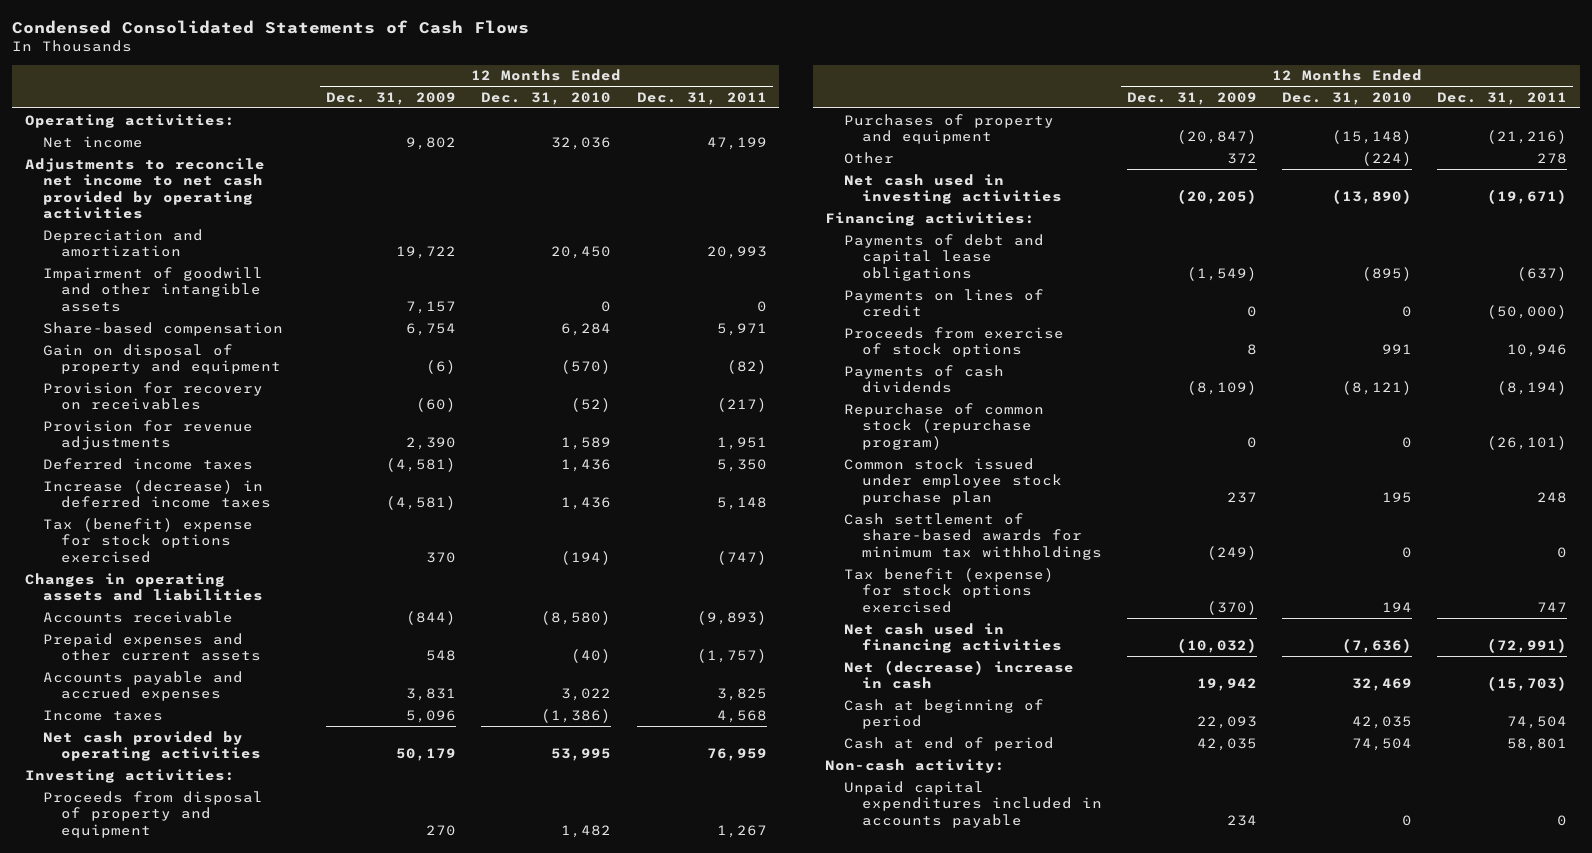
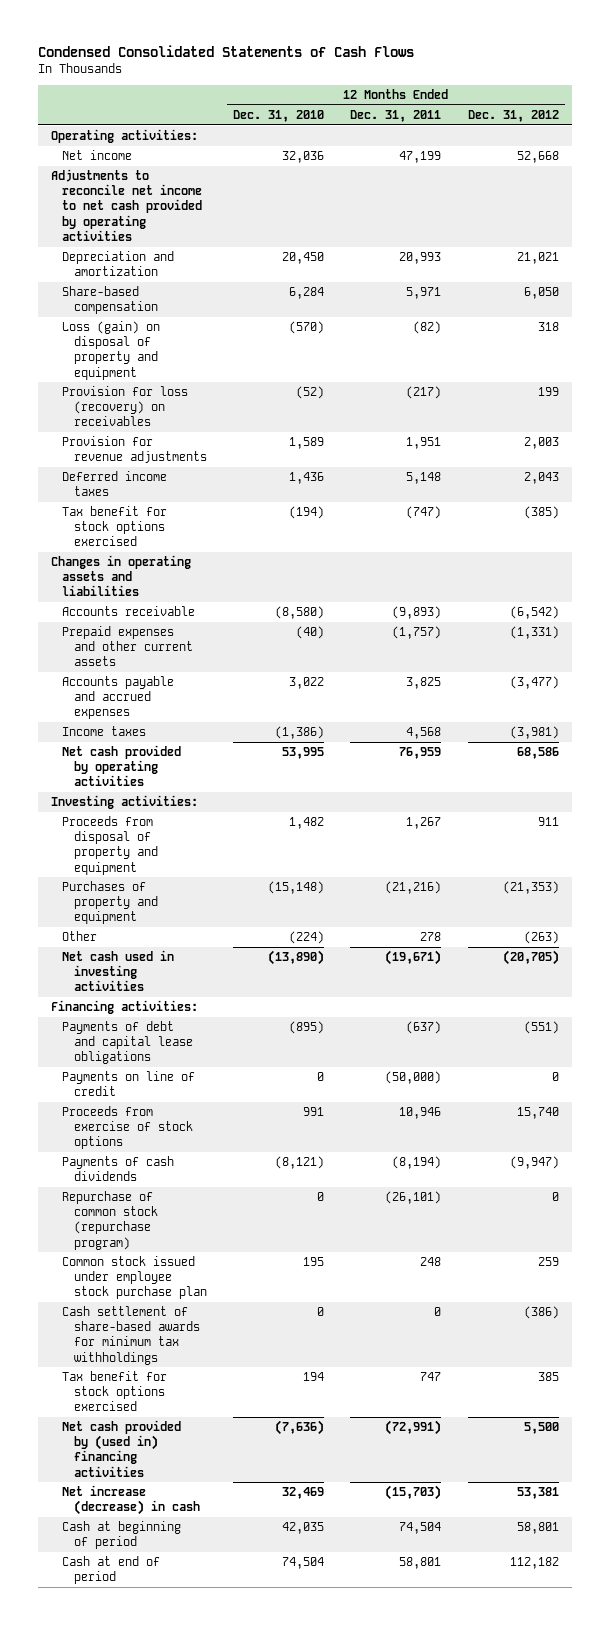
- | 12 Months Ended Dec. 31, 2009 | 12 Months Ended Dec. 31, 2010 | 12 Months Ended Dec. 31, 2011
+ | 12 Months Ended Dec. 31, 2010 | 12 Months Ended Dec. 31, 2011 | 12 Months Ended Dec. 31, 2012
- Impairment of goodwill and other intangible assets | 7,157 | 0 | 0
- Gain on disposal of property and equipment | (6) | (570) | (82)
- Provision for recovery on receivables | (60) | (52) | (217)
+ Loss (gain) on disposal of property and equipment | (570) | (82) | 318
+ Provision for loss (recovery) on receivables | (52) | (217) | 199
- Deferred income taxes | (4,581) | 1,436 | 5,350
- Increase (decrease) in deferred income taxes | (4,581) | 1,436 | 5,148
- Tax (benefit) expense for stock options exercised | 370 | (194) | (747)
+ Deferred income taxes | 1,436 | 5,148 | 2,043
+ Tax benefit for stock options exercised | (194) | (747) | (385)
- Payments on lines of credit | 0 | 0 | (50,000)
+ Payments on line of credit | 0 | (50,000) | 0
- Tax benefit (expense) for stock options exercised | (370) | 194 | 747
- Net cash used in financing activities | (10,032) | (7,636) | (72,991)
- Net (decrease) increase in cash | 19,942 | 32,469 | (15,703)
+ Tax benefit for stock options exercised | 194 | 747 | 385
+ Net cash provided by (used in) financing activities | (7,636) | (72,991) | 5,500
+ Net increase (decrease) in cash | 32,469 | (15,703) | 53,381
- Non-cash activity:
- Unpaid capital expenditures included in accounts payable | 234 | 0 | 0

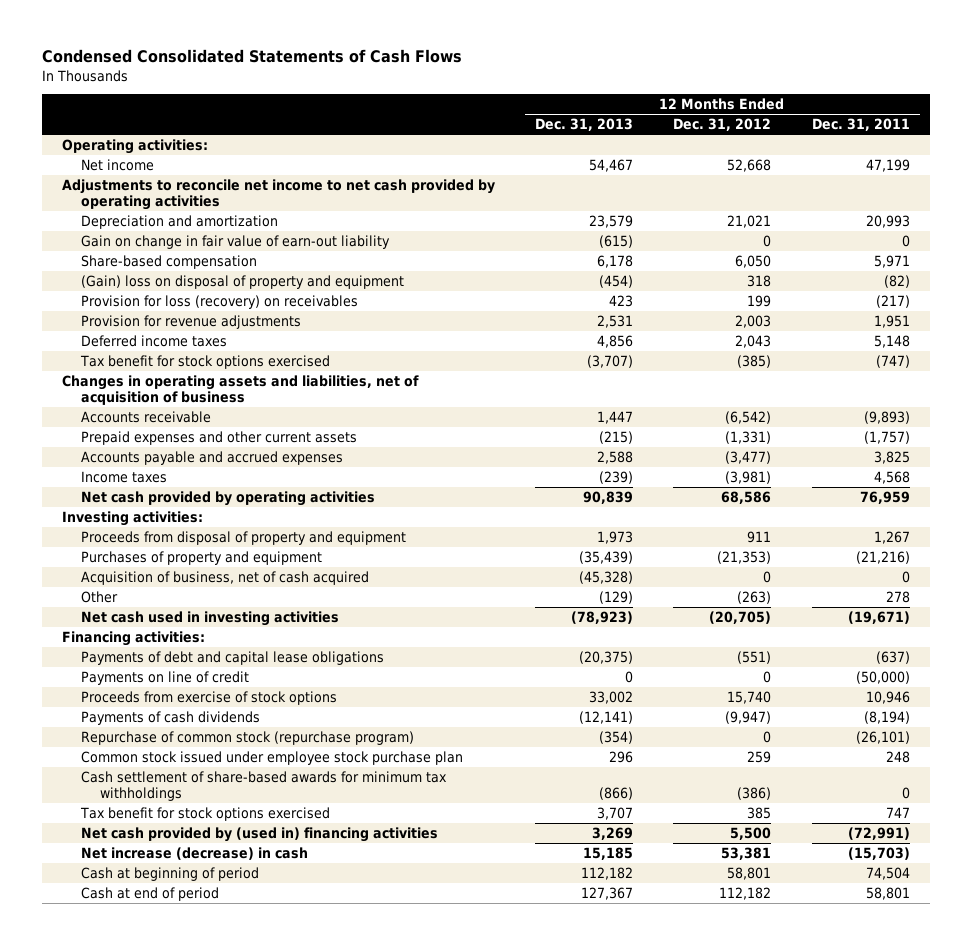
- | 12 Months Ended Dec. 31, 2010 | 12 Months Ended Dec. 31, 2011 | 12 Months Ended Dec. 31, 2012
+ | 12 Months Ended Dec. 31, 2013 | 12 Months Ended Dec. 31, 2012 | 12 Months Ended Dec. 31, 2011
+ Gain on change in fair value of earn-out liability | (615) | 0 | 0
- Loss (gain) on disposal of property and equipment | (570) | (82) | 318
+ (Gain) loss on disposal of property and equipment | (454) | 318 | (82)
- Changes in operating assets and liabilities
+ Changes in operating assets and liabilities, net of acquisition of business
+ Acquisition of business, net of cash acquired | (45,328) | 0 | 0

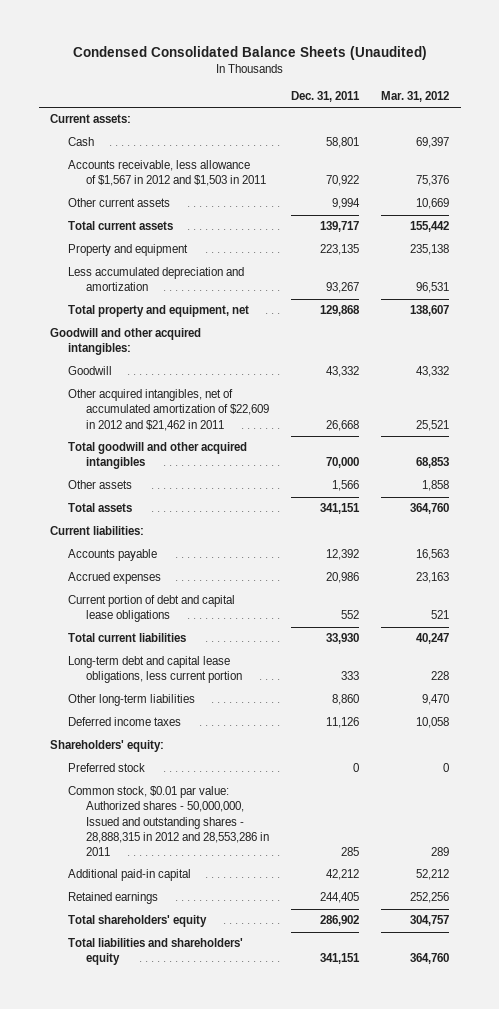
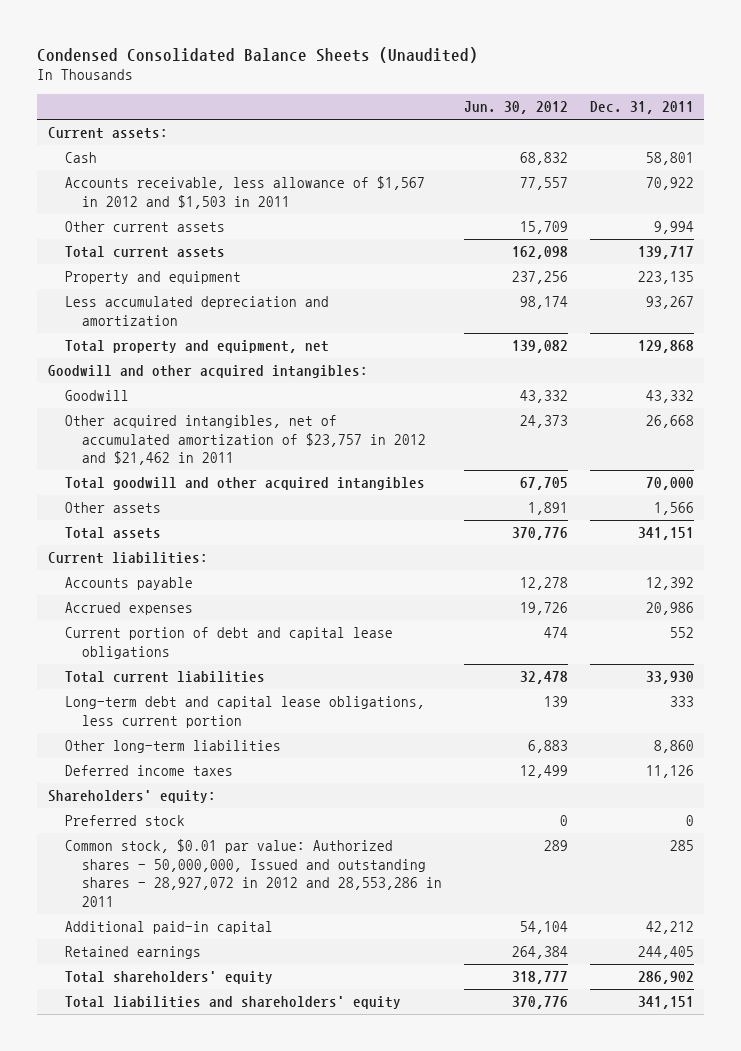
- | Dec. 31, 2011 | Mar. 31, 2012
+ | Jun. 30, 2012 | Dec. 31, 2011
- Other acquired intangibles, net of accumulated amortization of $22,609 in 2012 and $21,462 in 2011 | 26,668 | 25,521
+ Other acquired intangibles, net of accumulated amortization of $23,757 in 2012 and $21,462 in 2011 | 24,373 | 26,668
- Common stock, $0.01 par value: Authorized shares - 50,000,000, Issued and outstanding shares - 28,888,315 in 2012 and 28,553,286 in 2011 | 285 | 289
+ Common stock, $0.01 par value: Authorized shares - 50,000,000, Issued and outstanding shares - 28,927,072 in 2012 and 28,553,286 in 2011 | 289 | 285

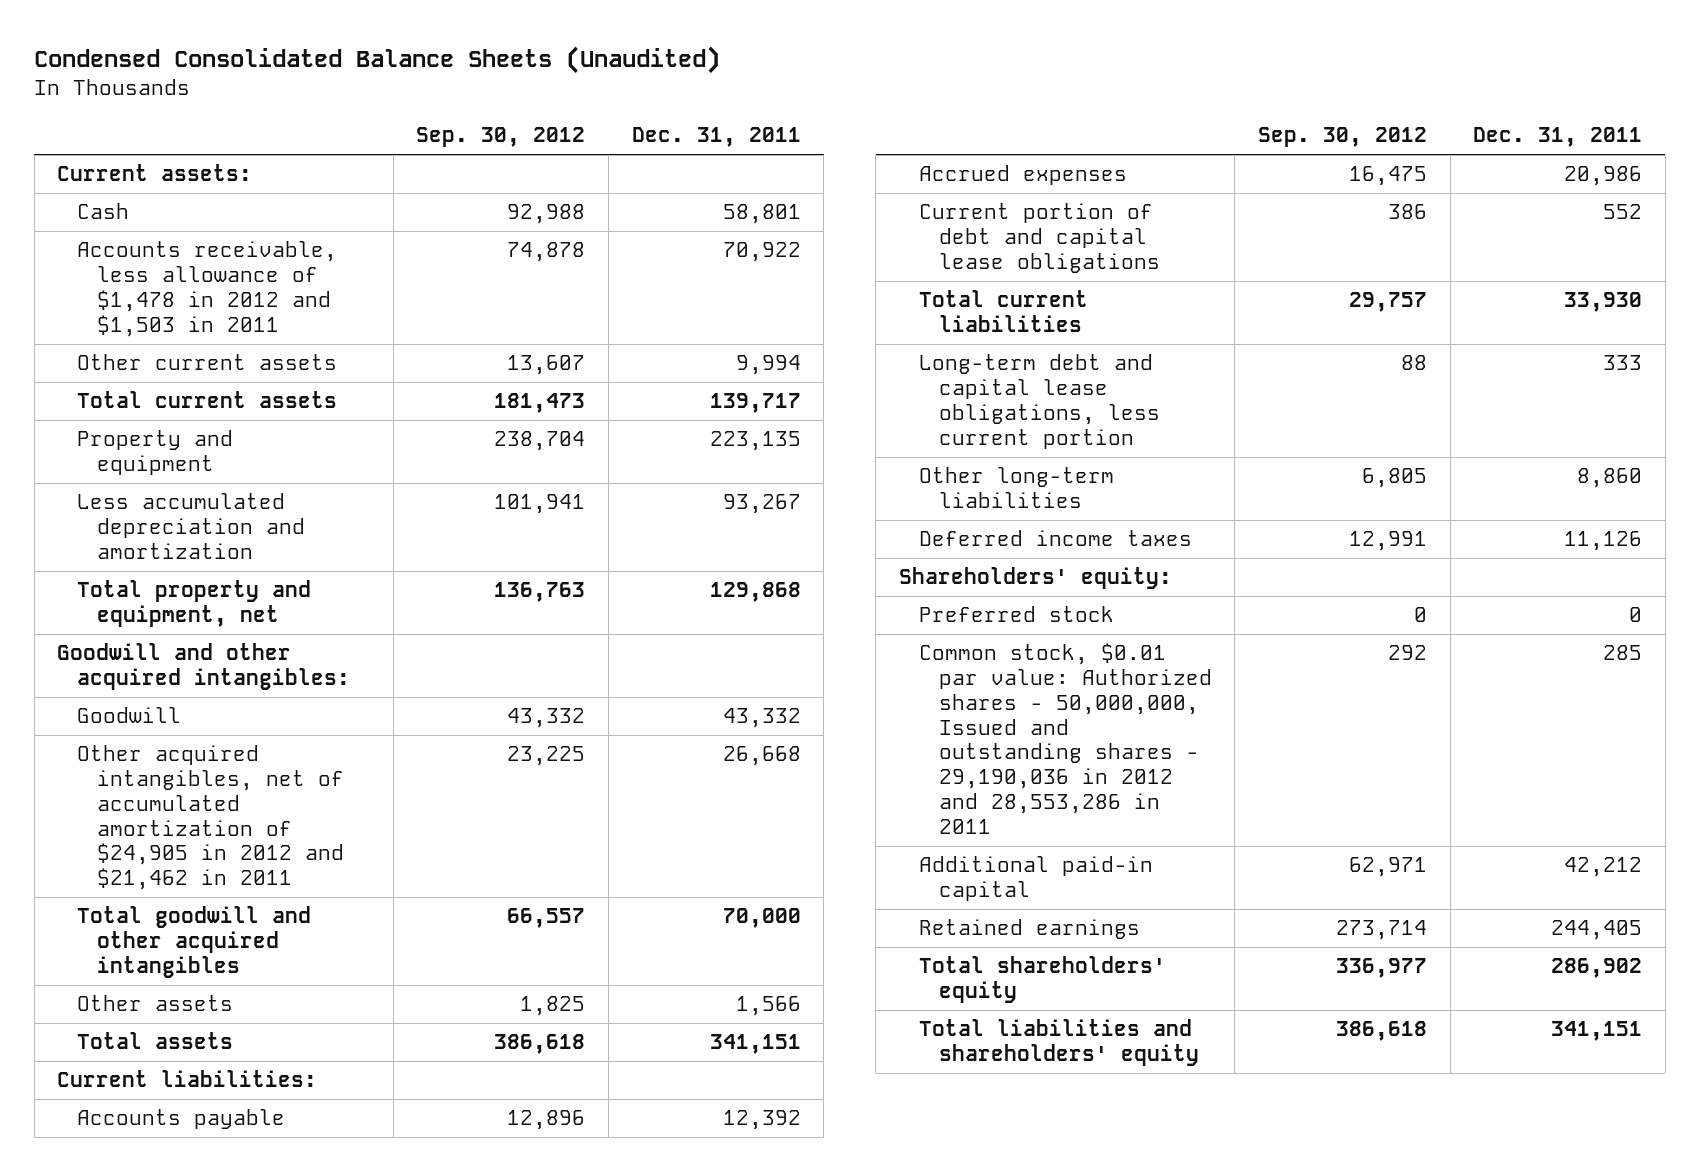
- | Jun. 30, 2012 | Dec. 31, 2011
+ | Sep. 30, 2012 | Dec. 31, 2011
- Accounts receivable, less allowance of $1,567 in 2012 and $1,503 in 2011 | 77,557 | 70,922
+ Accounts receivable, less allowance of $1,478 in 2012 and $1,503 in 2011 | 74,878 | 70,922
- Other acquired intangibles, net of accumulated amortization of $23,757 in 2012 and $21,462 in 2011 | 24,373 | 26,668
+ Other acquired intangibles, net of accumulated amortization of $24,905 in 2012 and $21,462 in 2011 | 23,225 | 26,668
- Common stock, $0.01 par value: Authorized shares - 50,000,000, Issued and outstanding shares - 28,927,072 in 2012 and 28,553,286 in 2011 | 289 | 285
+ Common stock, $0.01 par value: Authorized shares - 50,000,000, Issued and outstanding shares - 29,190,036 in 2012 and 28,553,286 in 2011 | 292 | 285

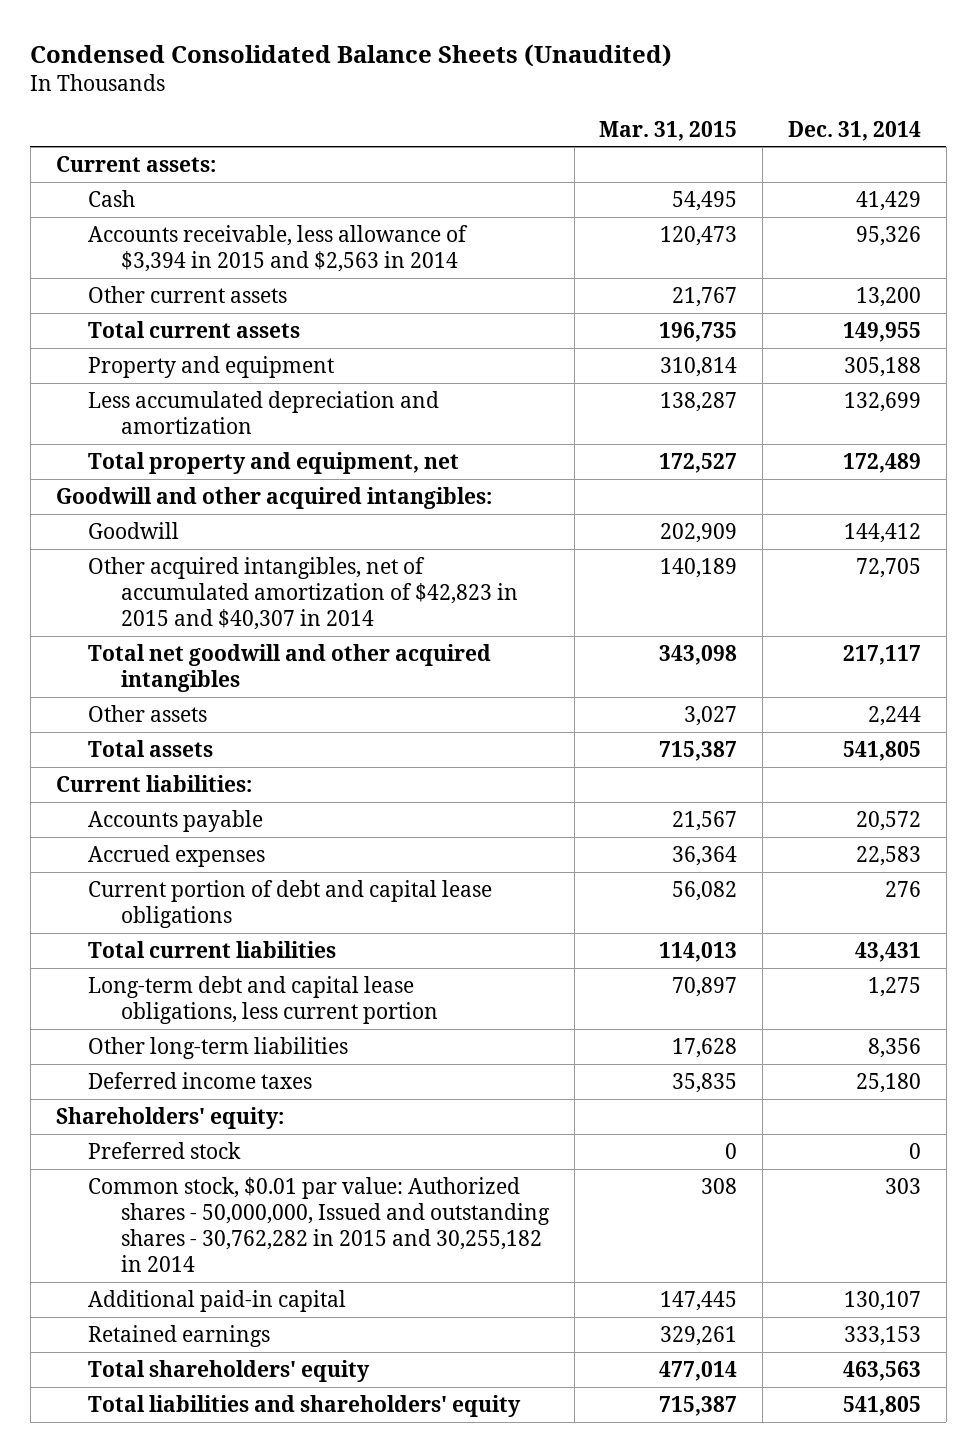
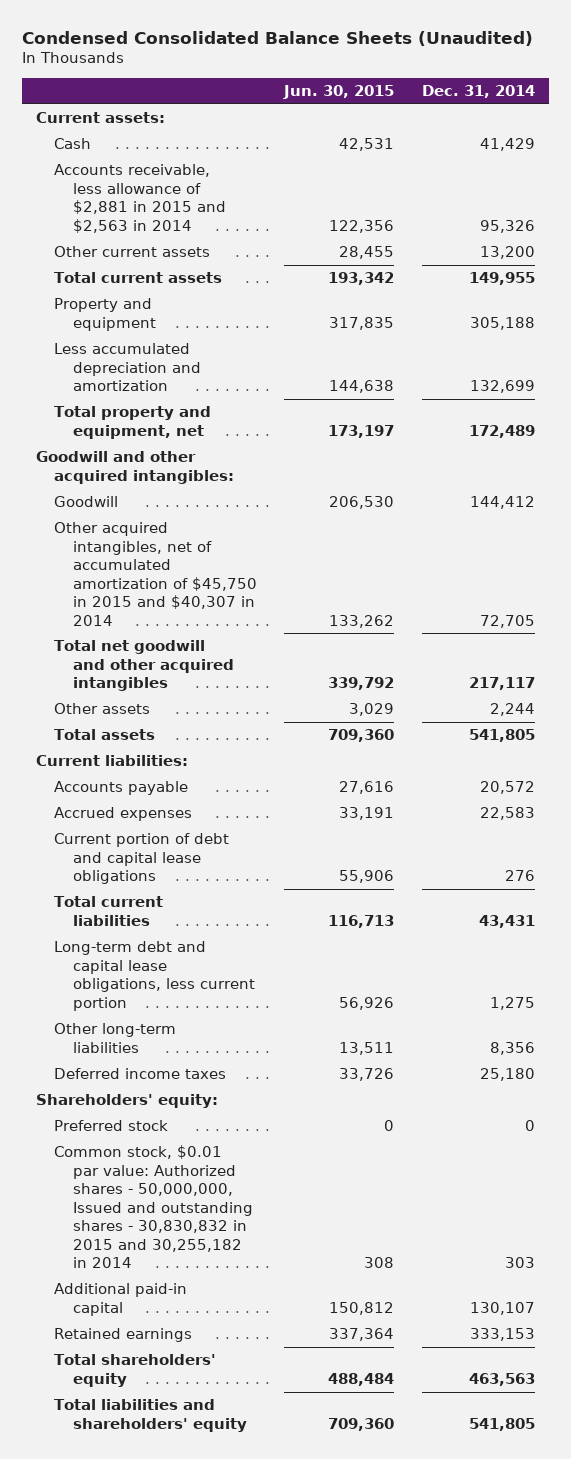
- | Mar. 31, 2015 | Dec. 31, 2014
+ | Jun. 30, 2015 | Dec. 31, 2014
- Accounts receivable, less allowance of $3,394 in 2015 and $2,563 in 2014 | 120,473 | 95,326
+ Accounts receivable, less allowance of $2,881 in 2015 and $2,563 in 2014 | 122,356 | 95,326
- Other acquired intangibles, net of accumulated amortization of $42,823 in 2015 and $40,307 in 2014 | 140,189 | 72,705
+ Other acquired intangibles, net of accumulated amortization of $45,750 in 2015 and $40,307 in 2014 | 133,262 | 72,705
- Common stock, $0.01 par value: Authorized shares - 50,000,000, Issued and outstanding shares - 30,762,282 in 2015 and 30,255,182 in 2014 | 308 | 303
+ Common stock, $0.01 par value: Authorized shares - 50,000,000, Issued and outstanding shares - 30,830,832 in 2015 and 30,255,182 in 2014 | 308 | 303

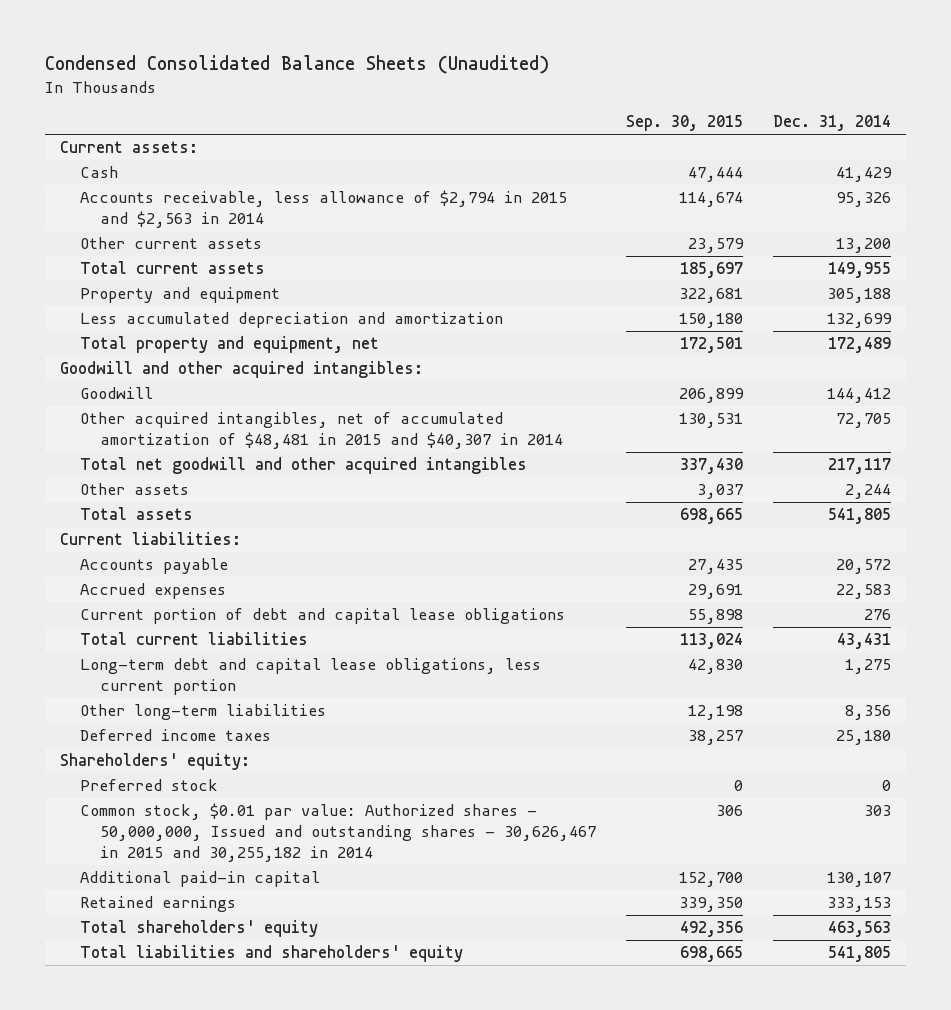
- | Jun. 30, 2015 | Dec. 31, 2014
+ | Sep. 30, 2015 | Dec. 31, 2014
- Accounts receivable, less allowance of $2,881 in 2015 and $2,563 in 2014 | 122,356 | 95,326
+ Accounts receivable, less allowance of $2,794 in 2015 and $2,563 in 2014 | 114,674 | 95,326
- Other acquired intangibles, net of accumulated amortization of $45,750 in 2015 and $40,307 in 2014 | 133,262 | 72,705
+ Other acquired intangibles, net of accumulated amortization of $48,481 in 2015 and $40,307 in 2014 | 130,531 | 72,705
- Common stock, $0.01 par value: Authorized shares - 50,000,000, Issued and outstanding shares - 30,830,832 in 2015 and 30,255,182 in 2014 | 308 | 303
+ Common stock, $0.01 par value: Authorized shares - 50,000,000, Issued and outstanding shares - 30,626,467 in 2015 and 30,255,182 in 2014 | 306 | 303

